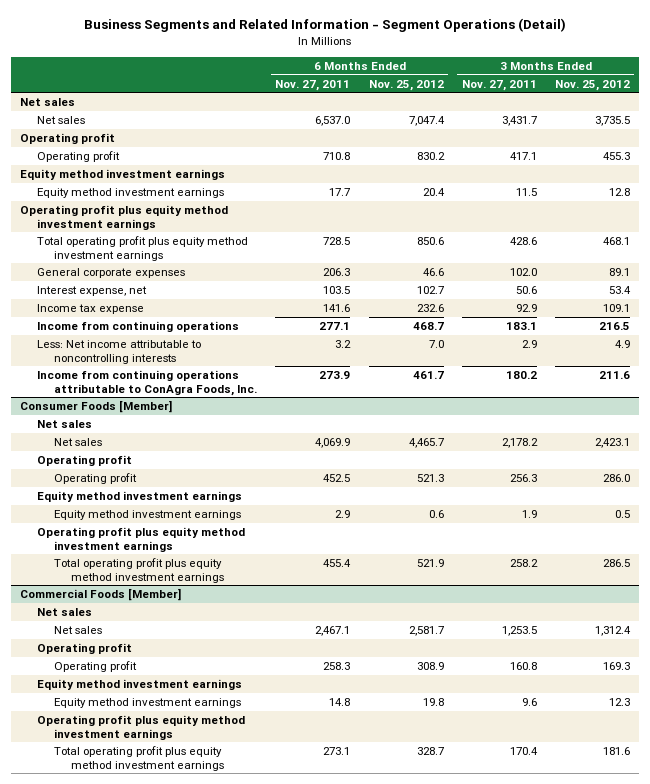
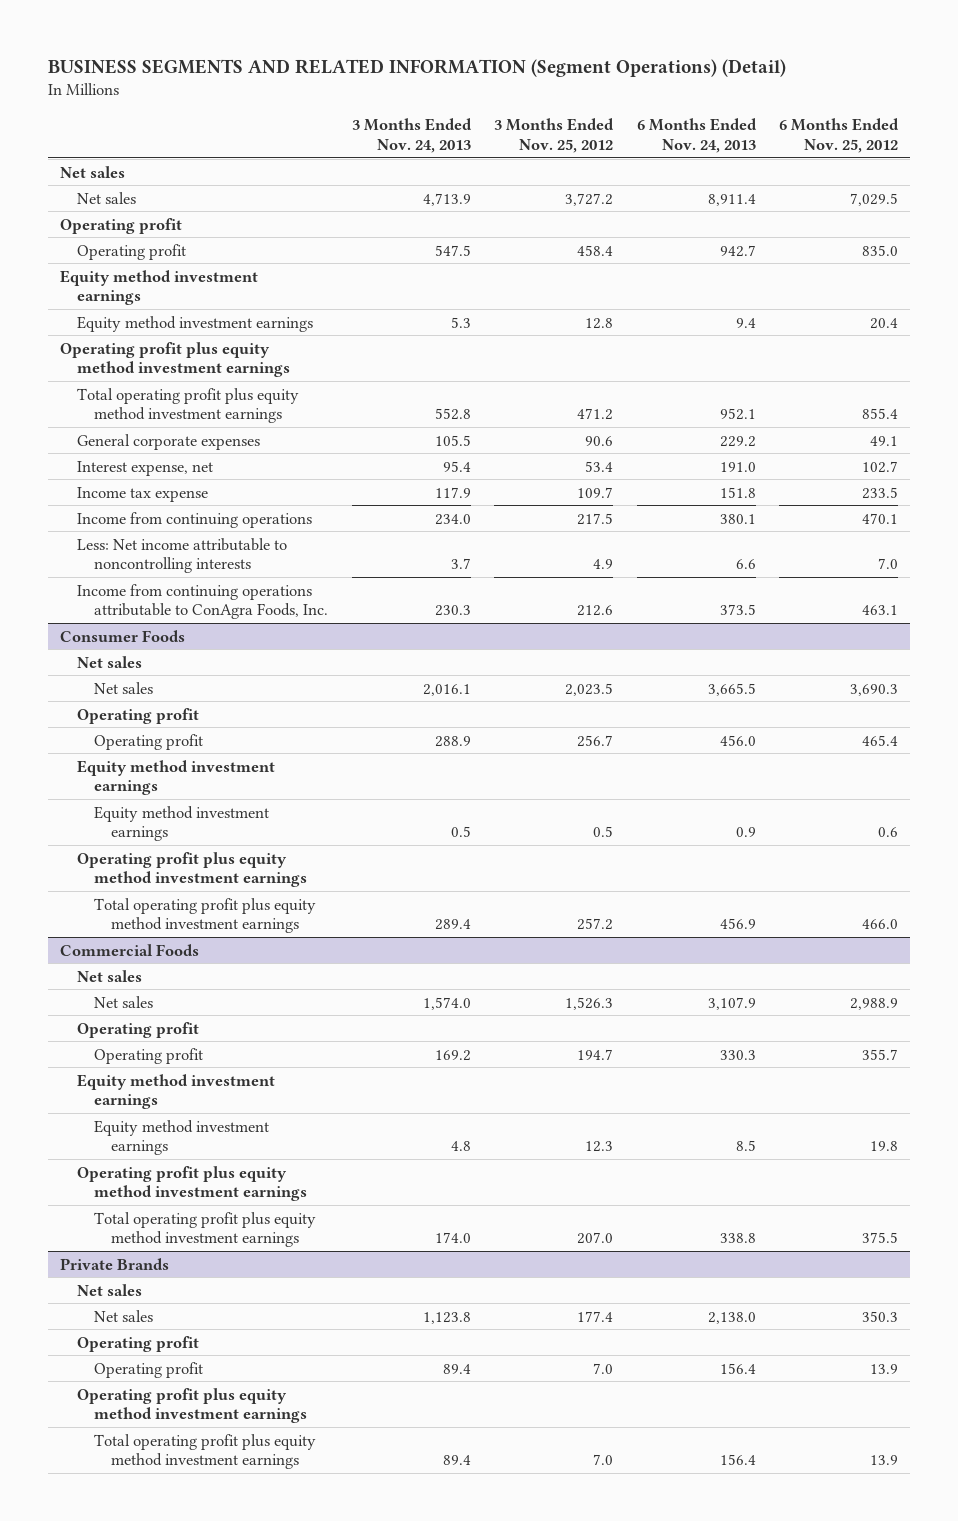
- Business Segments and Related Information - Segment Operations (Detail)
+ BUSINESS SEGMENTS AND RELATED INFORMATION (Segment Operations) (Detail)
- | 6 Months Ended Nov. 27, 2011 | 6 Months Ended Nov. 25, 2012 | 3 Months Ended Nov. 27, 2011 | 3 Months Ended Nov. 25, 2012
+ | 3 Months Ended Nov. 24, 2013 | 3 Months Ended Nov. 25, 2012 | 6 Months Ended Nov. 24, 2013 | 6 Months Ended Nov. 25, 2012
- Net sales | 6,537.0 | 7,047.4 | 3,431.7 | 3,735.5
+ Net sales | 4,713.9 | 3,727.2 | 8,911.4 | 7,029.5
- Operating profit | 710.8 | 830.2 | 417.1 | 455.3
+ Operating profit | 547.5 | 458.4 | 942.7 | 835.0
- Total operating profit plus equity method investment earnings | 728.5 | 850.6 | 428.6 | 468.1
- General corporate expenses | 206.3 | 46.6 | 102.0 | 89.1
+ Total operating profit plus equity method investment earnings | 552.8 | 471.2 | 952.1 | 855.4
+ General corporate expenses | 105.5 | 90.6 | 229.2 | 49.1
- Income tax expense | 141.6 | 232.6 | 92.9 | 109.1
- Income from continuing operations | 277.1 | 468.7 | 183.1 | 216.5
+ Income tax expense | 117.9 | 109.7 | 151.8 | 233.5
+ Income from continuing operations | 234.0 | 217.5 | 380.1 | 470.1
- Income from continuing operations attributable to ConAgra Foods, Inc. | 273.9 | 461.7 | 180.2 | 211.6
- Consumer Foods [Member]
+ Income from continuing operations attributable to ConAgra Foods, Inc. | 230.3 | 212.6 | 373.5 | 463.1
+ Consumer Foods
- Net sales | 4,069.9 | 4,465.7 | 2,178.2 | 2,423.1
+ Net sales | 2,016.1 | 2,023.5 | 3,665.5 | 3,690.3
- Operating profit | 452.5 | 521.3 | 256.3 | 286.0
+ Operating profit | 288.9 | 256.7 | 456.0 | 465.4
- Total operating profit plus equity method investment earnings | 455.4 | 521.9 | 258.2 | 286.5
- Commercial Foods [Member]
+ Total operating profit plus equity method investment earnings | 289.4 | 257.2 | 456.9 | 466.0
+ Commercial Foods
- Net sales | 2,467.1 | 2,581.7 | 1,253.5 | 1,312.4
+ Net sales | 1,574.0 | 1,526.3 | 3,107.9 | 2,988.9
- Operating profit | 258.3 | 308.9 | 160.8 | 169.3
+ Operating profit | 169.2 | 194.7 | 330.3 | 355.7
- Total operating profit plus equity method investment earnings | 273.1 | 328.7 | 170.4 | 181.6
+ Total operating profit plus equity method investment earnings | 174.0 | 207.0 | 338.8 | 375.5
+ Private Brands
+ Net sales
+ Net sales | 1,123.8 | 177.4 | 2,138.0 | 350.3
+ Operating profit
+ Operating profit | 89.4 | 7.0 | 156.4 | 13.9
+ Operating profit plus equity method investment earnings
+ Total operating profit plus equity method investment earnings | 89.4 | 7.0 | 156.4 | 13.9

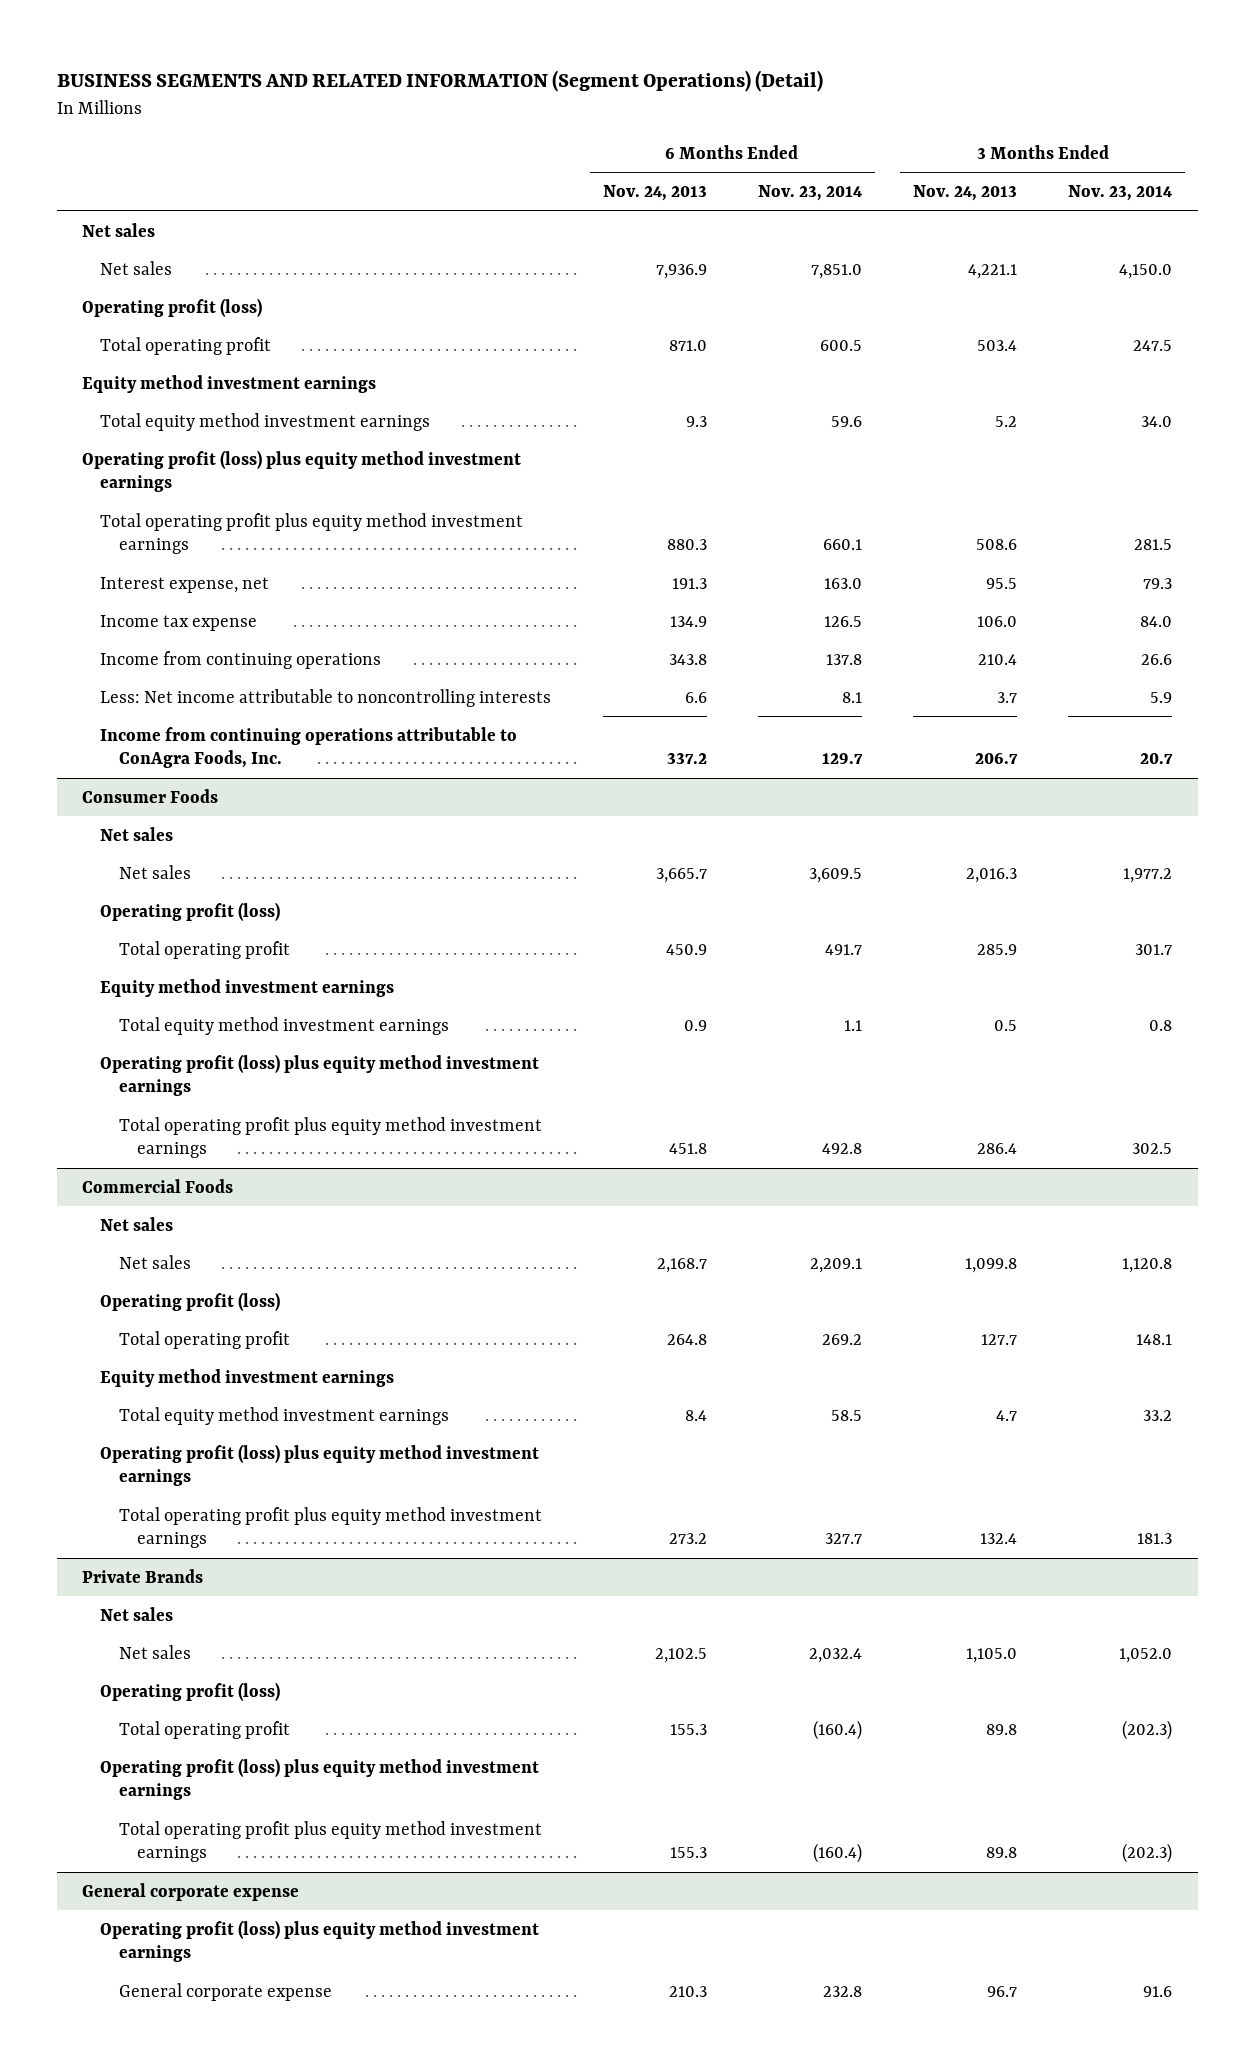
- | 3 Months Ended Nov. 24, 2013 | 3 Months Ended Nov. 25, 2012 | 6 Months Ended Nov. 24, 2013 | 6 Months Ended Nov. 25, 2012
+ | 6 Months Ended Nov. 24, 2013 | 6 Months Ended Nov. 23, 2014 | 3 Months Ended Nov. 24, 2013 | 3 Months Ended Nov. 23, 2014
- Net sales | 4,713.9 | 3,727.2 | 8,911.4 | 7,029.5
- Operating profit
- Operating profit | 547.5 | 458.4 | 942.7 | 835.0
+ Net sales | 7,936.9 | 7,851.0 | 4,221.1 | 4,150.0
+ Operating profit (loss)
+ Total operating profit | 871.0 | 600.5 | 503.4 | 247.5
- Equity method investment earnings | 5.3 | 12.8 | 9.4 | 20.4
- Operating profit plus equity method investment earnings
- Total operating profit plus equity method investment earnings | 552.8 | 471.2 | 952.1 | 855.4
- General corporate expenses | 105.5 | 90.6 | 229.2 | 49.1
- Interest expense, net | 95.4 | 53.4 | 191.0 | 102.7
- Income tax expense | 117.9 | 109.7 | 151.8 | 233.5
- Income from continuing operations | 234.0 | 217.5 | 380.1 | 470.1
+ Total equity method investment earnings | 9.3 | 59.6 | 5.2 | 34.0
+ Operating profit (loss) plus equity method investment earnings
+ Total operating profit plus equity method investment earnings | 880.3 | 660.1 | 508.6 | 281.5
+ Interest expense, net | 191.3 | 163.0 | 95.5 | 79.3
+ Income tax expense | 134.9 | 126.5 | 106.0 | 84.0
+ Income from continuing operations | 343.8 | 137.8 | 210.4 | 26.6
- Income from continuing operations attributable to ConAgra Foods, Inc. | 230.3 | 212.6 | 373.5 | 463.1
+ Income from continuing operations attributable to ConAgra Foods, Inc. | 337.2 | 129.7 | 206.7 | 20.7
@ Consumer Foods
- Net sales | 2,016.1 | 2,023.5 | 3,665.5 | 3,690.3
- Operating profit
- Operating profit | 288.9 | 256.7 | 456.0 | 465.4
+ Net sales | 3,665.7 | 3,609.5 | 2,016.3 | 1,977.2
+ Operating profit (loss)
+ Total operating profit | 450.9 | 491.7 | 285.9 | 301.7
- Equity method investment earnings | 0.5 | 0.5 | 0.9 | 0.6
- Operating profit plus equity method investment earnings
- Total operating profit plus equity method investment earnings | 289.4 | 257.2 | 456.9 | 466.0
+ Total equity method investment earnings | 0.9 | 1.1 | 0.5 | 0.8
+ Operating profit (loss) plus equity method investment earnings
+ Total operating profit plus equity method investment earnings | 451.8 | 492.8 | 286.4 | 302.5
@ Commercial Foods
- Net sales | 1,574.0 | 1,526.3 | 3,107.9 | 2,988.9
- Operating profit
- Operating profit | 169.2 | 194.7 | 330.3 | 355.7
+ Net sales | 2,168.7 | 2,209.1 | 1,099.8 | 1,120.8
+ Operating profit (loss)
+ Total operating profit | 264.8 | 269.2 | 127.7 | 148.1
- Equity method investment earnings | 4.8 | 12.3 | 8.5 | 19.8
- Operating profit plus equity method investment earnings
- Total operating profit plus equity method investment earnings | 174.0 | 207.0 | 338.8 | 375.5
+ Total equity method investment earnings | 8.4 | 58.5 | 4.7 | 33.2
+ Operating profit (loss) plus equity method investment earnings
+ Total operating profit plus equity method investment earnings | 273.2 | 327.7 | 132.4 | 181.3
@ Private Brands
- Net sales | 1,123.8 | 177.4 | 2,138.0 | 350.3
- Operating profit
- Operating profit | 89.4 | 7.0 | 156.4 | 13.9
- Operating profit plus equity method investment earnings
- Total operating profit plus equity method investment earnings | 89.4 | 7.0 | 156.4 | 13.9
+ Net sales | 2,102.5 | 2,032.4 | 1,105.0 | 1,052.0
+ Operating profit (loss)
+ Total operating profit | 155.3 | (160.4) | 89.8 | (202.3)
+ Operating profit (loss) plus equity method investment earnings
+ Total operating profit plus equity method investment earnings | 155.3 | (160.4) | 89.8 | (202.3)
+ General corporate expense
+ Operating profit (loss) plus equity method investment earnings
+ General corporate expense | 210.3 | 232.8 | 96.7 | 91.6

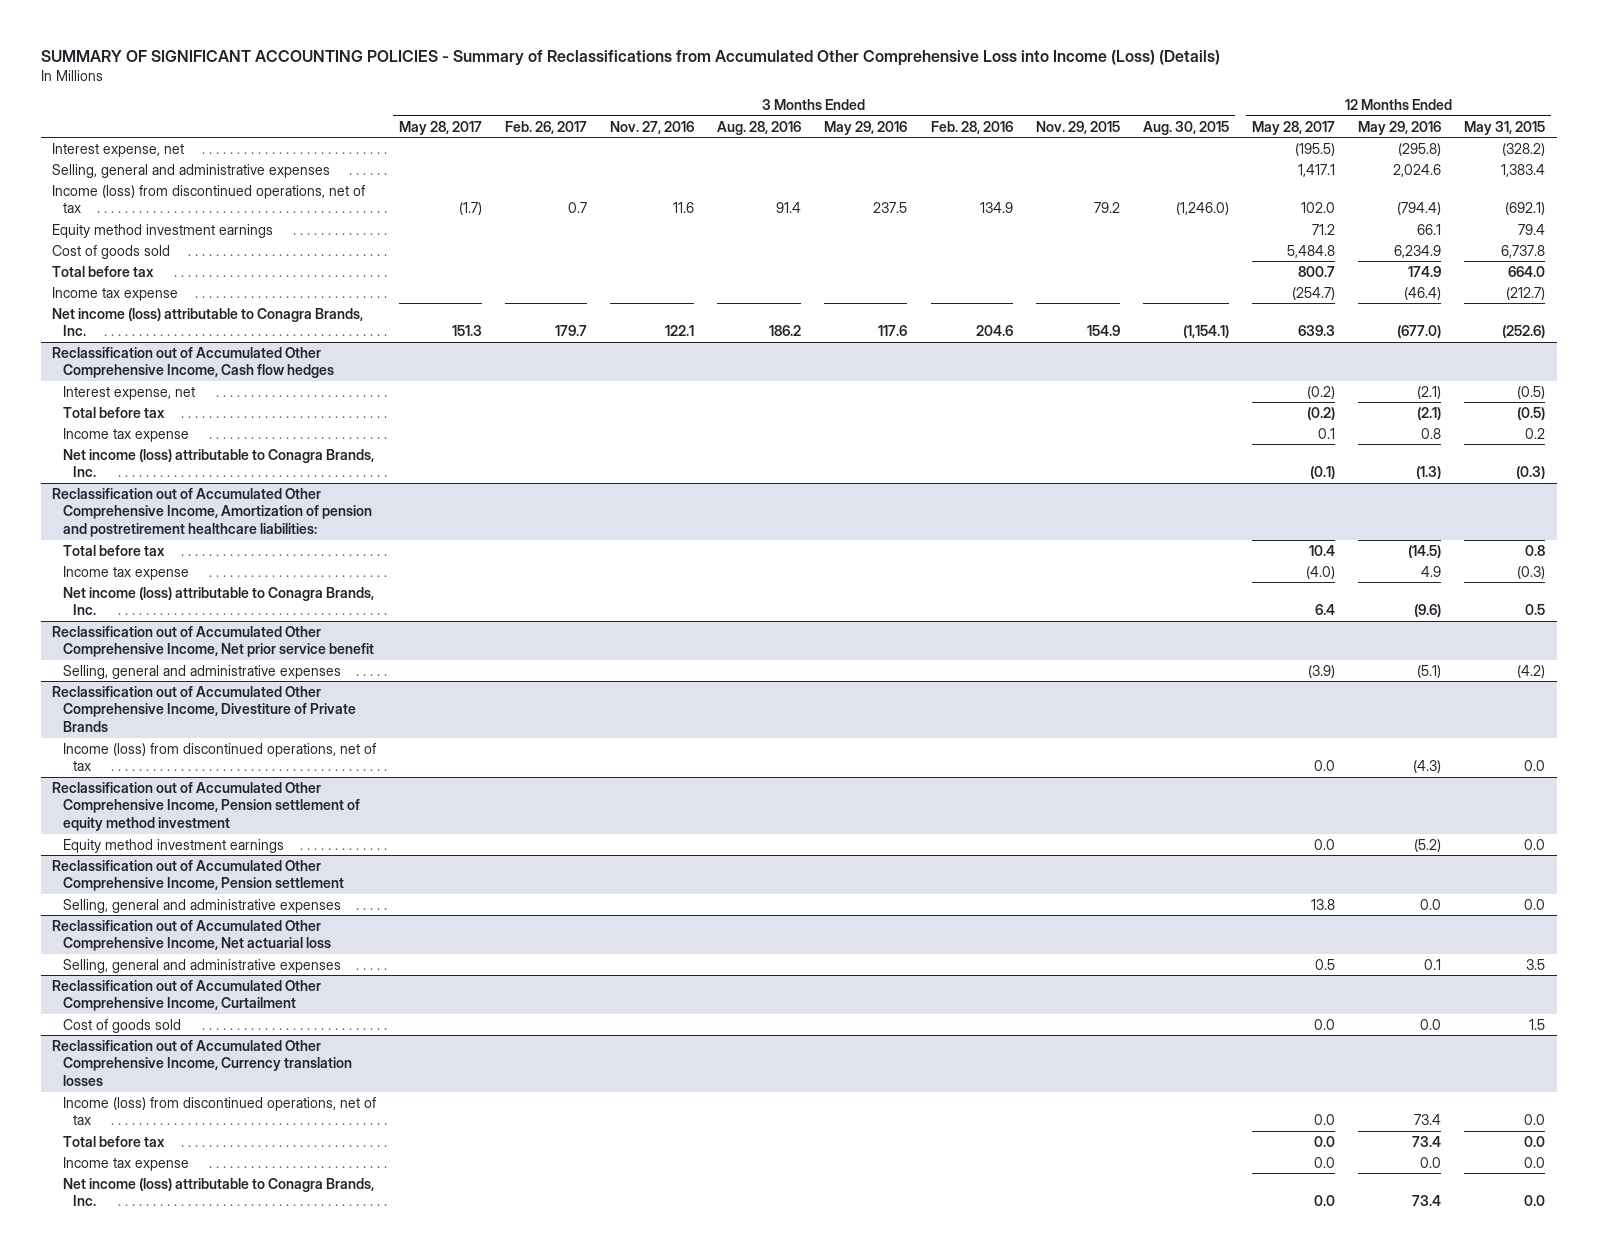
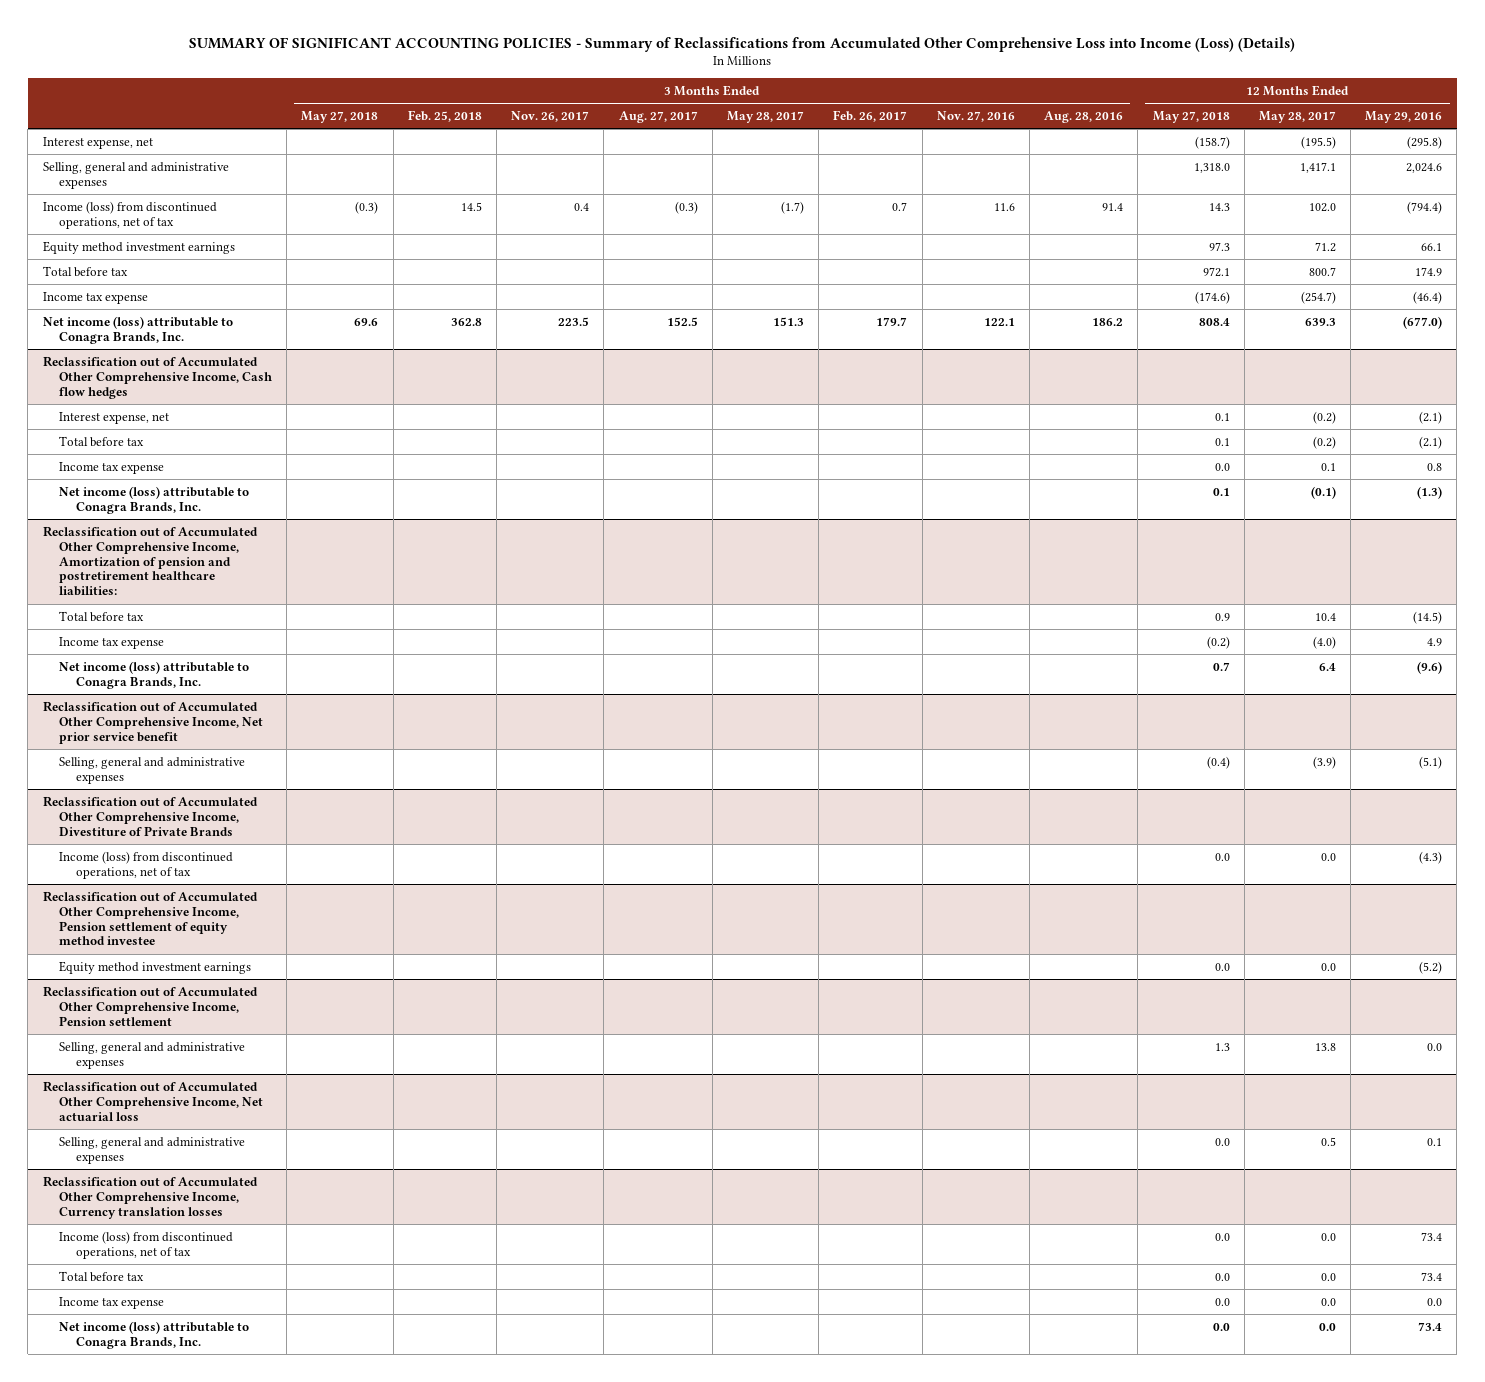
- | 3 Months Ended May 28, 2017 | 3 Months Ended Feb. 26, 2017 | 3 Months Ended Nov. 27, 2016 | 3 Months Ended Aug. 28, 2016 | 3 Months Ended May 29, 2016 | 3 Months Ended Feb. 28, 2016 | 3 Months Ended Nov. 29, 2015 | 3 Months Ended Aug. 30, 2015 | 12 Months Ended May 28, 2017 | 12 Months Ended May 29, 2016 | 12 Months Ended May 31, 2015
+ | 3 Months Ended May 27, 2018 | 3 Months Ended Feb. 25, 2018 | 3 Months Ended Nov. 26, 2017 | 3 Months Ended Aug. 27, 2017 | 3 Months Ended May 28, 2017 | 3 Months Ended Feb. 26, 2017 | 3 Months Ended Nov. 27, 2016 | 3 Months Ended Aug. 28, 2016 | 12 Months Ended May 27, 2018 | 12 Months Ended May 28, 2017 | 12 Months Ended May 29, 2016
- Cost of goods sold | | | | | | | | | 5,484.8 | 6,234.9 | 6,737.8
- Reclassification out of Accumulated Other Comprehensive Income, Pension settlement of equity method investment
+ Reclassification out of Accumulated Other Comprehensive Income, Pension settlement of equity method investee
- Reclassification out of Accumulated Other Comprehensive Income, Curtailment
- Cost of goods sold | | | | | | | | | 0.0 | 0.0 | 1.5

